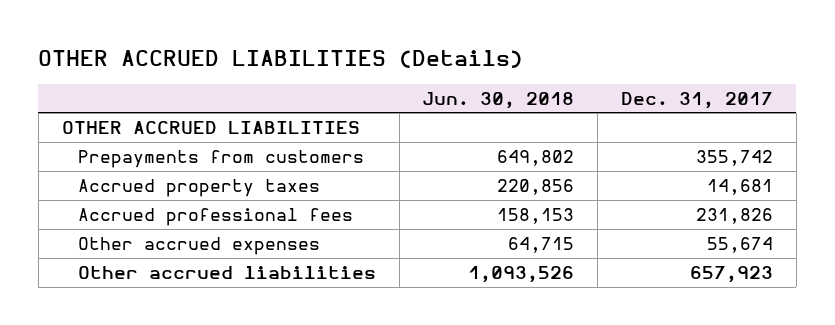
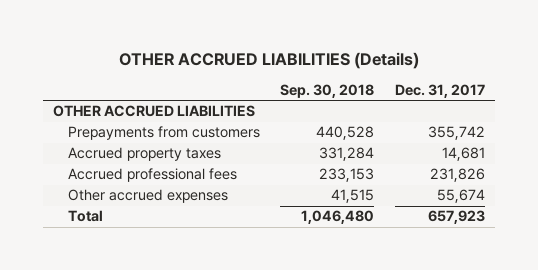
- | Jun. 30, 2018 | Dec. 31, 2017
+ | Sep. 30, 2018 | Dec. 31, 2017
- Other accrued liabilities | 1,093,526 | 657,923
+ Total | 1,046,480 | 657,923

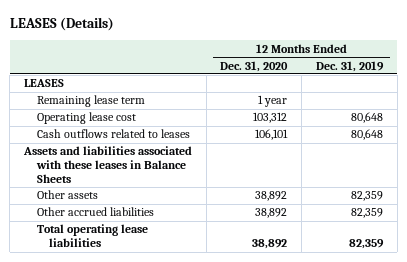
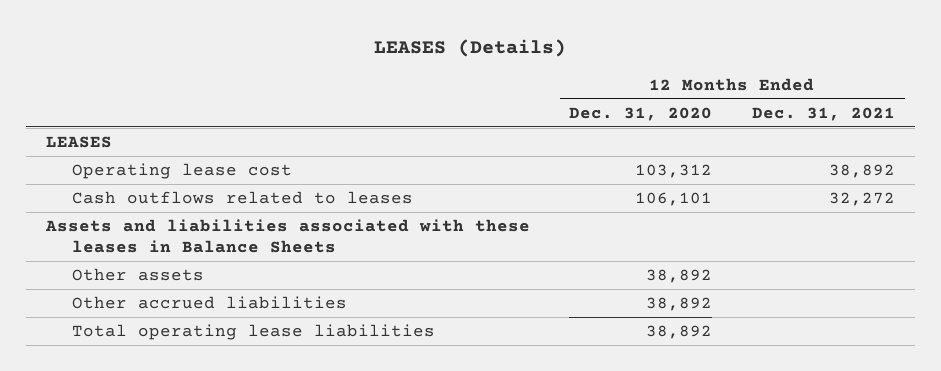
- | 12 Months Ended Dec. 31, 2020 | 12 Months Ended Dec. 31, 2019
+ | 12 Months Ended Dec. 31, 2020 | 12 Months Ended Dec. 31, 2021
- Remaining lease term | 1 year |

